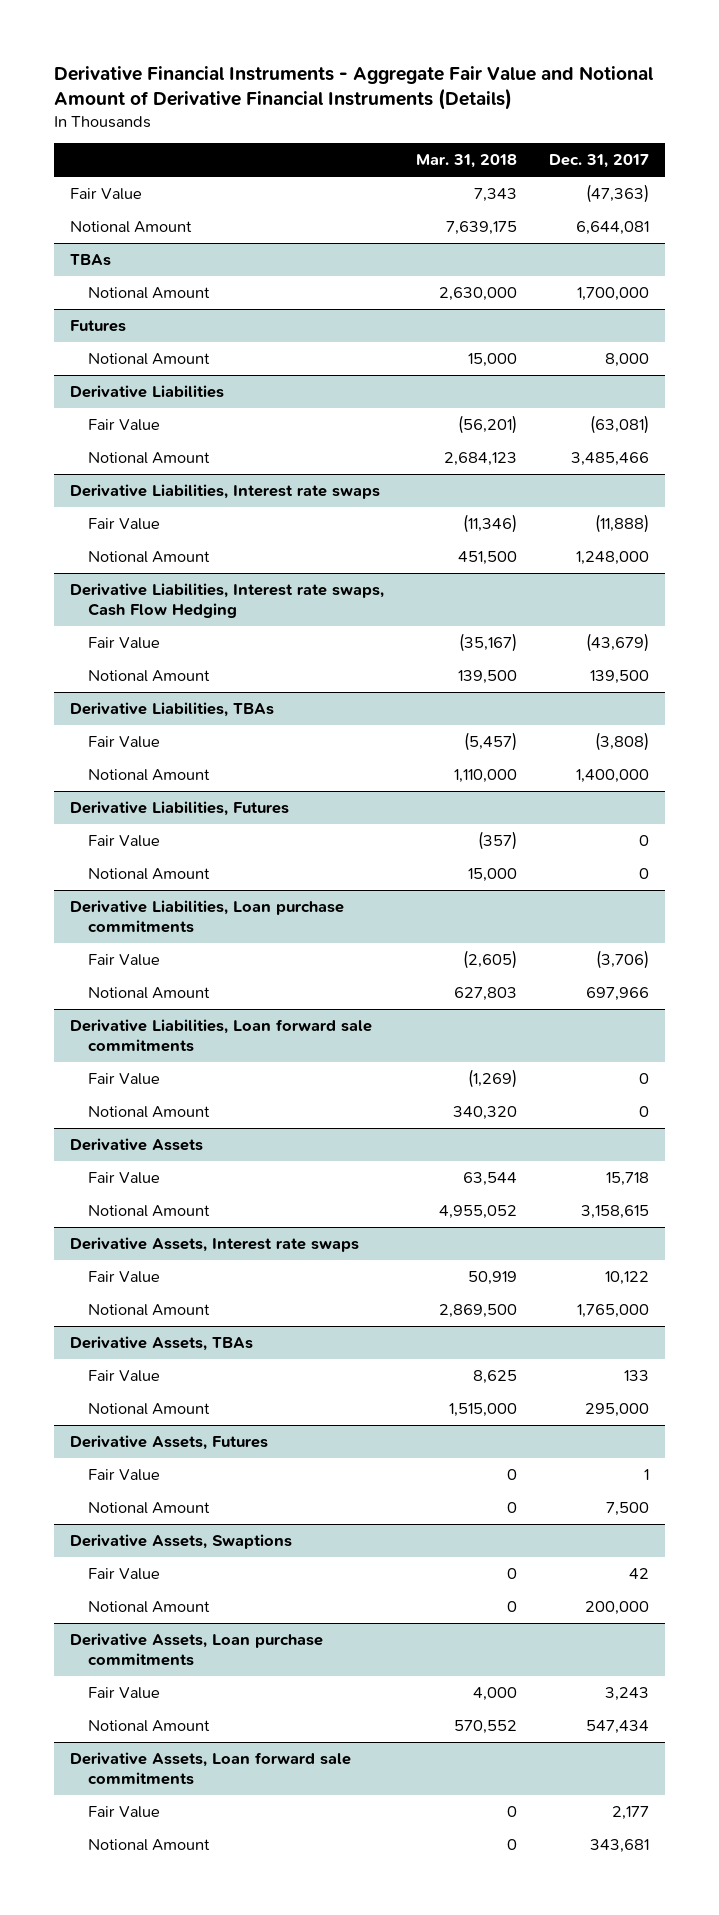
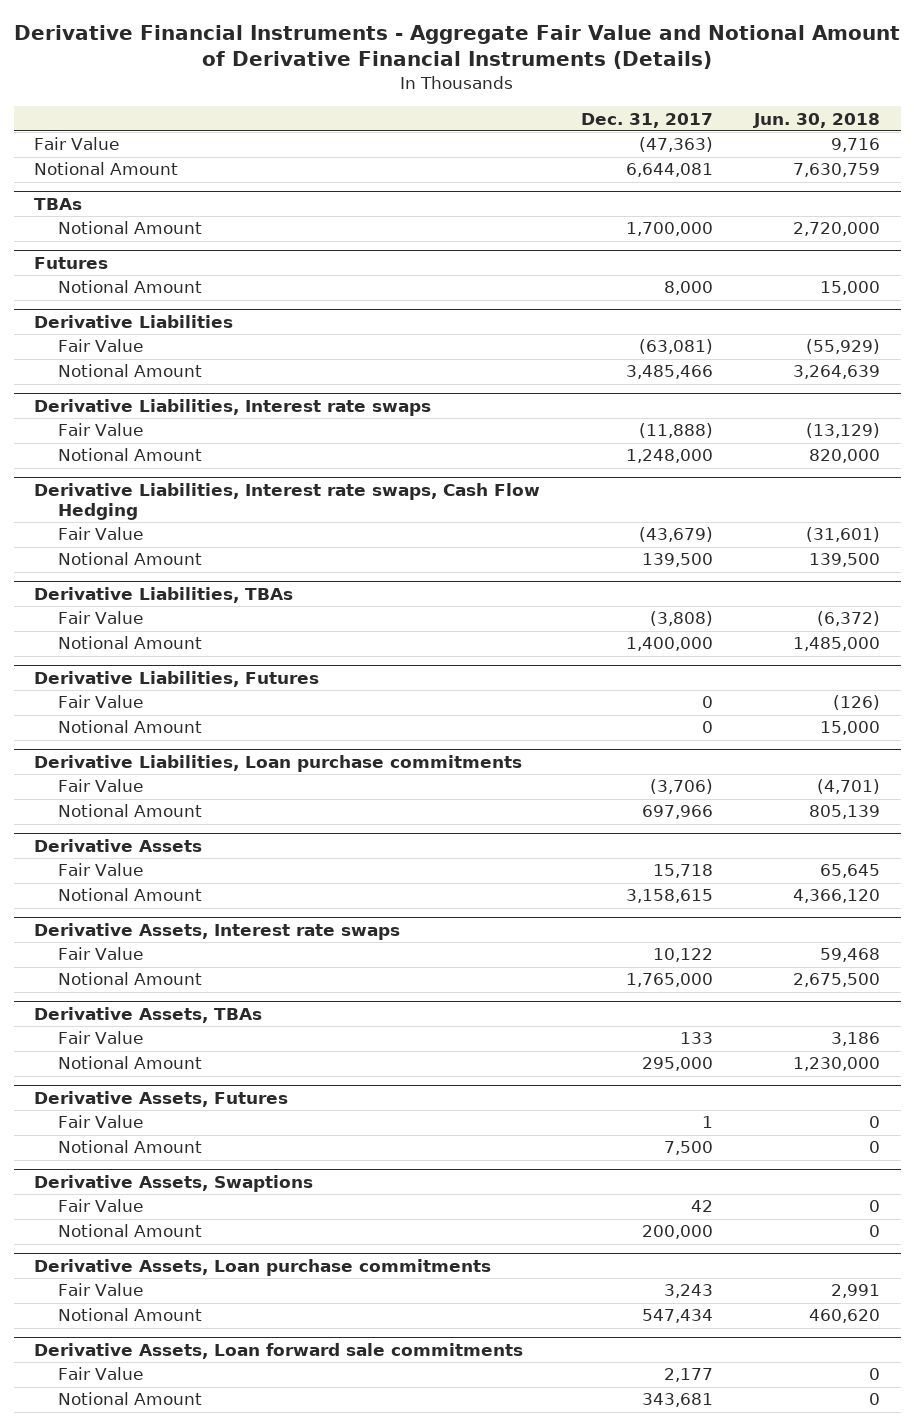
- | Mar. 31, 2018 | Dec. 31, 2017
+ | Dec. 31, 2017 | Jun. 30, 2018
- Derivative Liabilities, Loan forward sale commitments
- Fair Value | (1,269) | 0
- Notional Amount | 340,320 | 0

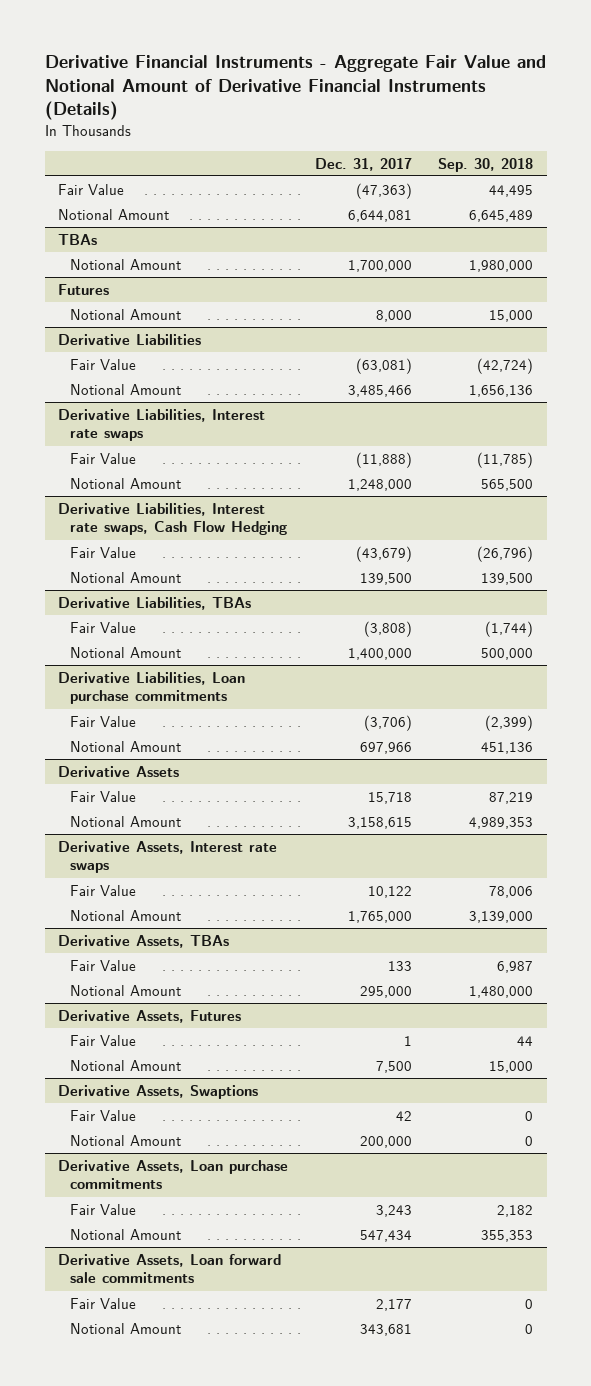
- | Dec. 31, 2017 | Jun. 30, 2018
+ | Dec. 31, 2017 | Sep. 30, 2018
- Derivative Liabilities, Futures
- Fair Value | 0 | (126)
- Notional Amount | 0 | 15,000

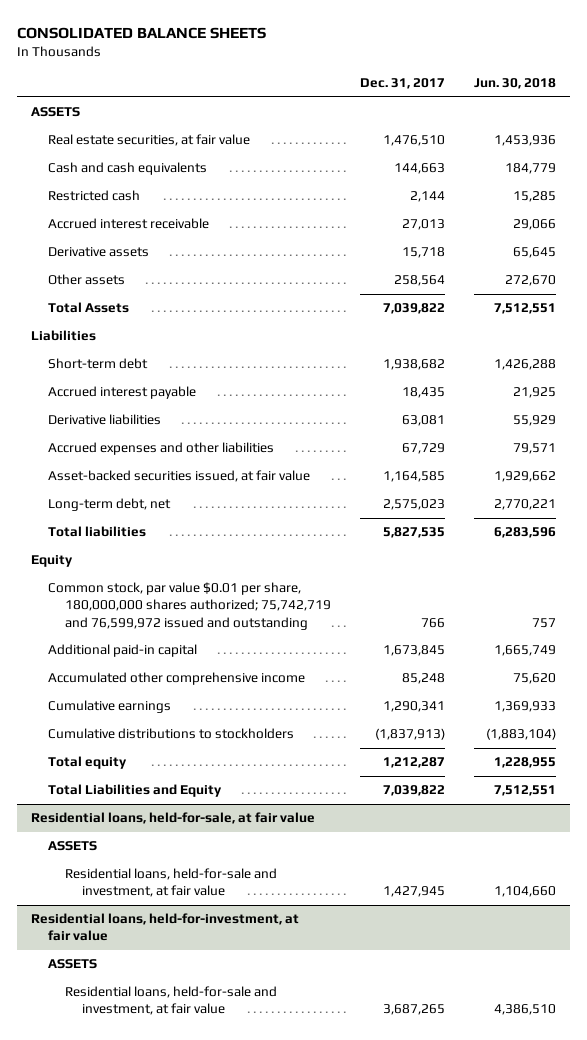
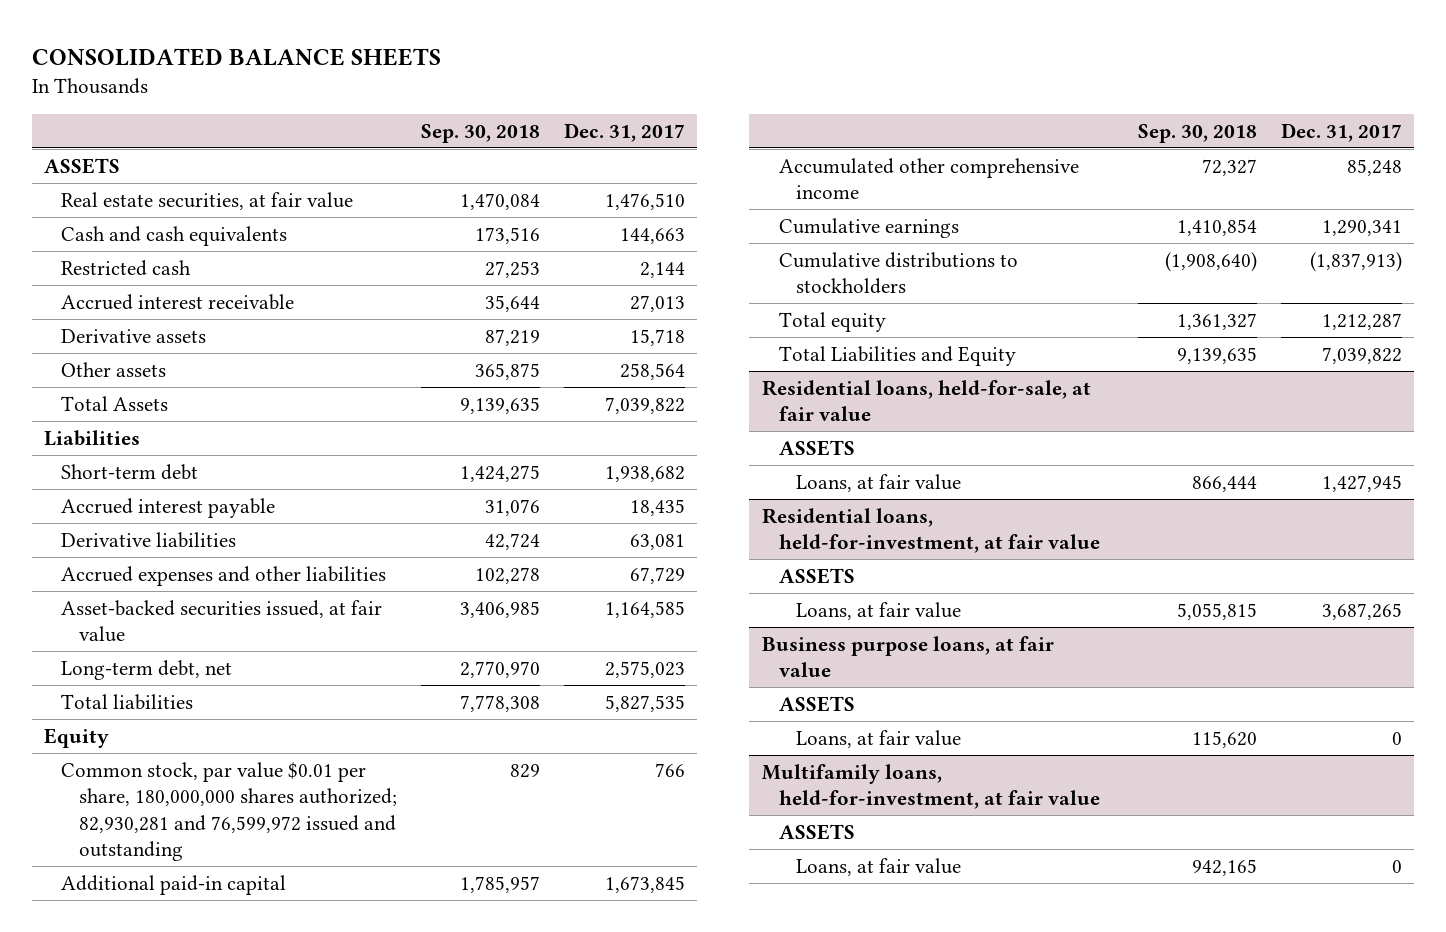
- | Dec. 31, 2017 | Jun. 30, 2018
+ | Sep. 30, 2018 | Dec. 31, 2017
- Common stock, par value $0.01 per share, 180,000,000 shares authorized; 75,742,719 and 76,599,972 issued and outstanding | 766 | 757
+ Common stock, par value $0.01 per share, 180,000,000 shares authorized; 82,930,281 and 76,599,972 issued and outstanding | 829 | 766
@ Residential loans, held-for-sale, at fair value
- Residential loans, held-for-sale and investment, at fair value | 1,427,945 | 1,104,660
+ Loans, at fair value | 866,444 | 1,427,945
@ Residential loans, held-for-investment, at fair value
- Residential loans, held-for-sale and investment, at fair value | 3,687,265 | 4,386,510
+ Loans, at fair value | 5,055,815 | 3,687,265
+ Business purpose loans, at fair value
+ ASSETS
+ Loans, at fair value | 115,620 | 0
+ Multifamily loans, held-for-investment, at fair value
+ ASSETS
+ Loans, at fair value | 942,165 | 0

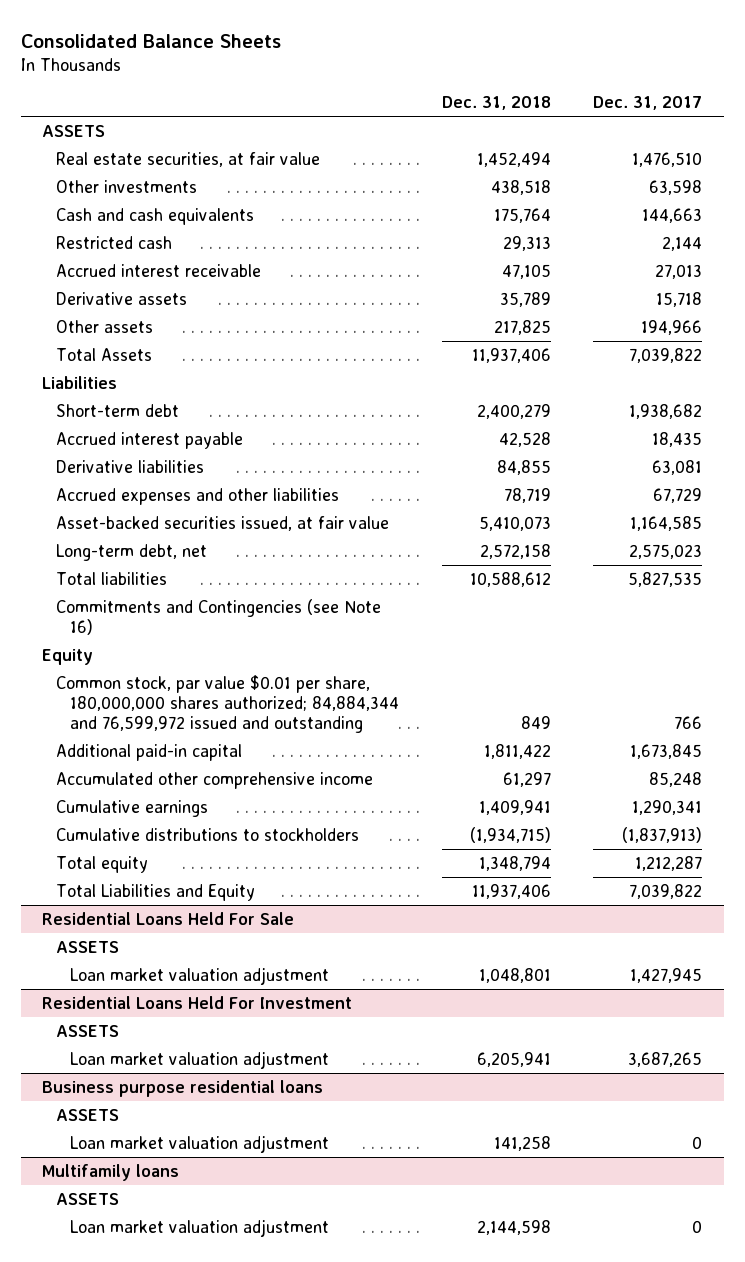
- CONSOLIDATED BALANCE SHEETS
+ Consolidated Balance Sheets
- | Sep. 30, 2018 | Dec. 31, 2017
+ | Dec. 31, 2018 | Dec. 31, 2017
+ Other investments | 438,518 | 63,598
- Other assets | 365,875 | 258,564
+ Other assets | 217,825 | 194,966
+ Commitments and Contingencies (see Note 16)
- Common stock, par value $0.01 per share, 180,000,000 shares authorized; 82,930,281 and 76,599,972 issued and outstanding | 829 | 766
+ Common stock, par value $0.01 per share, 180,000,000 shares authorized; 84,884,344 and 76,599,972 issued and outstanding | 849 | 766
- Residential loans, held-for-sale, at fair value
+ Residential Loans Held For Sale
- Loans, at fair value | 866,444 | 1,427,945
- Residential loans, held-for-investment, at fair value
+ Loan market valuation adjustment | 1,048,801 | 1,427,945
+ Residential Loans Held For Investment
- Loans, at fair value | 5,055,815 | 3,687,265
- Business purpose loans, at fair value
+ Loan market valuation adjustment | 6,205,941 | 3,687,265
+ Business purpose residential loans
- Loans, at fair value | 115,620 | 0
- Multifamily loans, held-for-investment, at fair value
+ Loan market valuation adjustment | 141,258 | 0
+ Multifamily loans
- Loans, at fair value | 942,165 | 0
+ Loan market valuation adjustment | 2,144,598 | 0

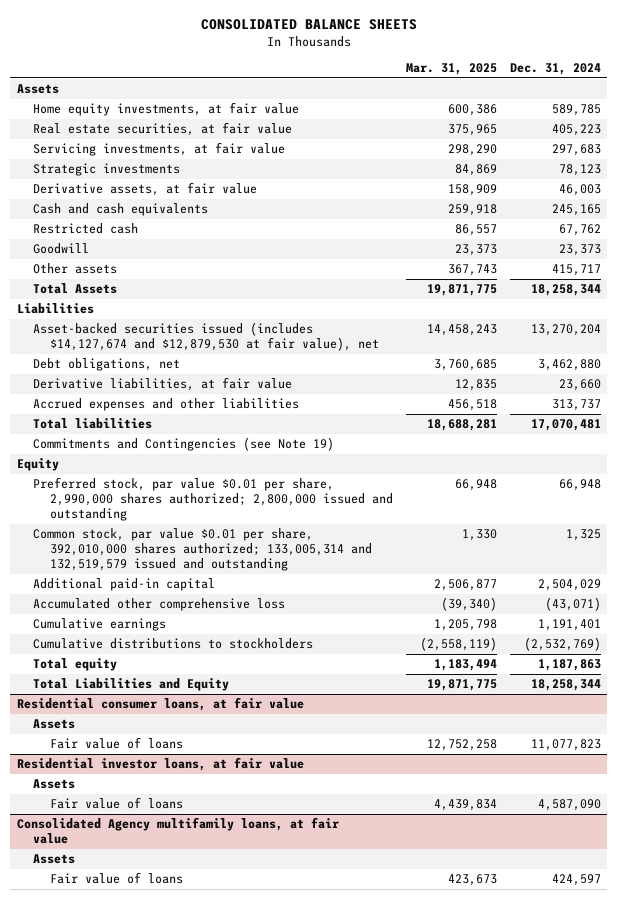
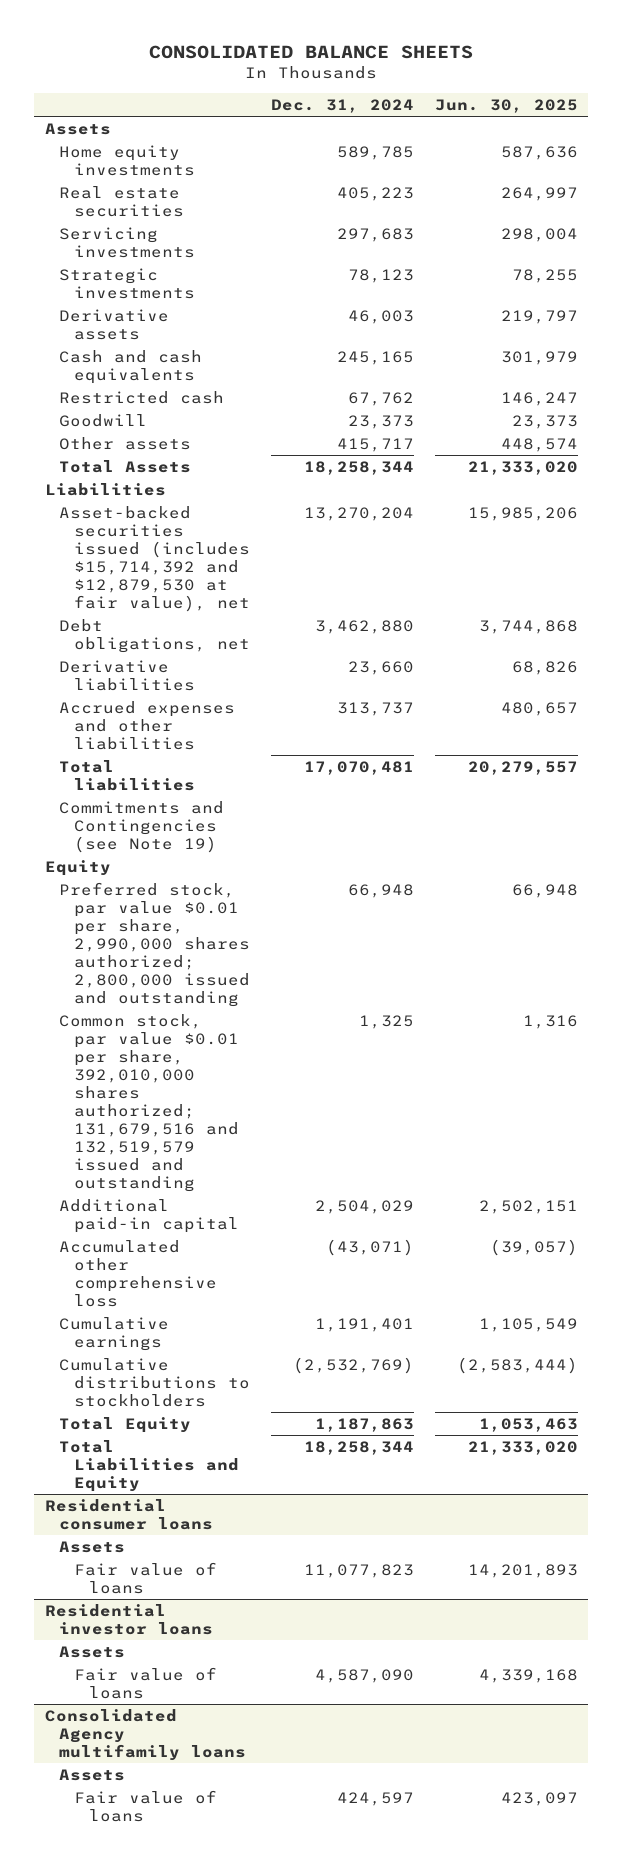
- | Mar. 31, 2025 | Dec. 31, 2024
+ | Dec. 31, 2024 | Jun. 30, 2025
- Home equity investments, at fair value | 600,386 | 589,785
- Real estate securities, at fair value | 375,965 | 405,223
- Servicing investments, at fair value | 298,290 | 297,683
+ Home equity investments | 589,785 | 587,636
+ Real estate securities | 405,223 | 264,997
+ Servicing investments | 297,683 | 298,004
- Derivative assets, at fair value | 158,909 | 46,003
+ Derivative assets | 46,003 | 219,797
- Asset-backed securities issued (includes $14,127,674 and $12,879,530 at fair value), net | 14,458,243 | 13,270,204
+ Asset-backed securities issued (includes $15,714,392 and $12,879,530 at fair value), net | 13,270,204 | 15,985,206
- Derivative liabilities, at fair value | 12,835 | 23,660
+ Derivative liabilities | 23,660 | 68,826
- Common stock, par value $0.01 per share, 392,010,000 shares authorized; 133,005,314 and 132,519,579 issued and outstanding | 1,330 | 1,325
+ Common stock, par value $0.01 per share, 392,010,000 shares authorized; 131,679,516 and 132,519,579 issued and outstanding | 1,325 | 1,316
- Total equity | 1,183,494 | 1,187,863
+ Total Equity | 1,187,863 | 1,053,463
- Residential consumer loans, at fair value
+ Residential consumer loans
- Residential investor loans, at fair value
+ Residential investor loans
- Consolidated Agency multifamily loans, at fair value
+ Consolidated Agency multifamily loans

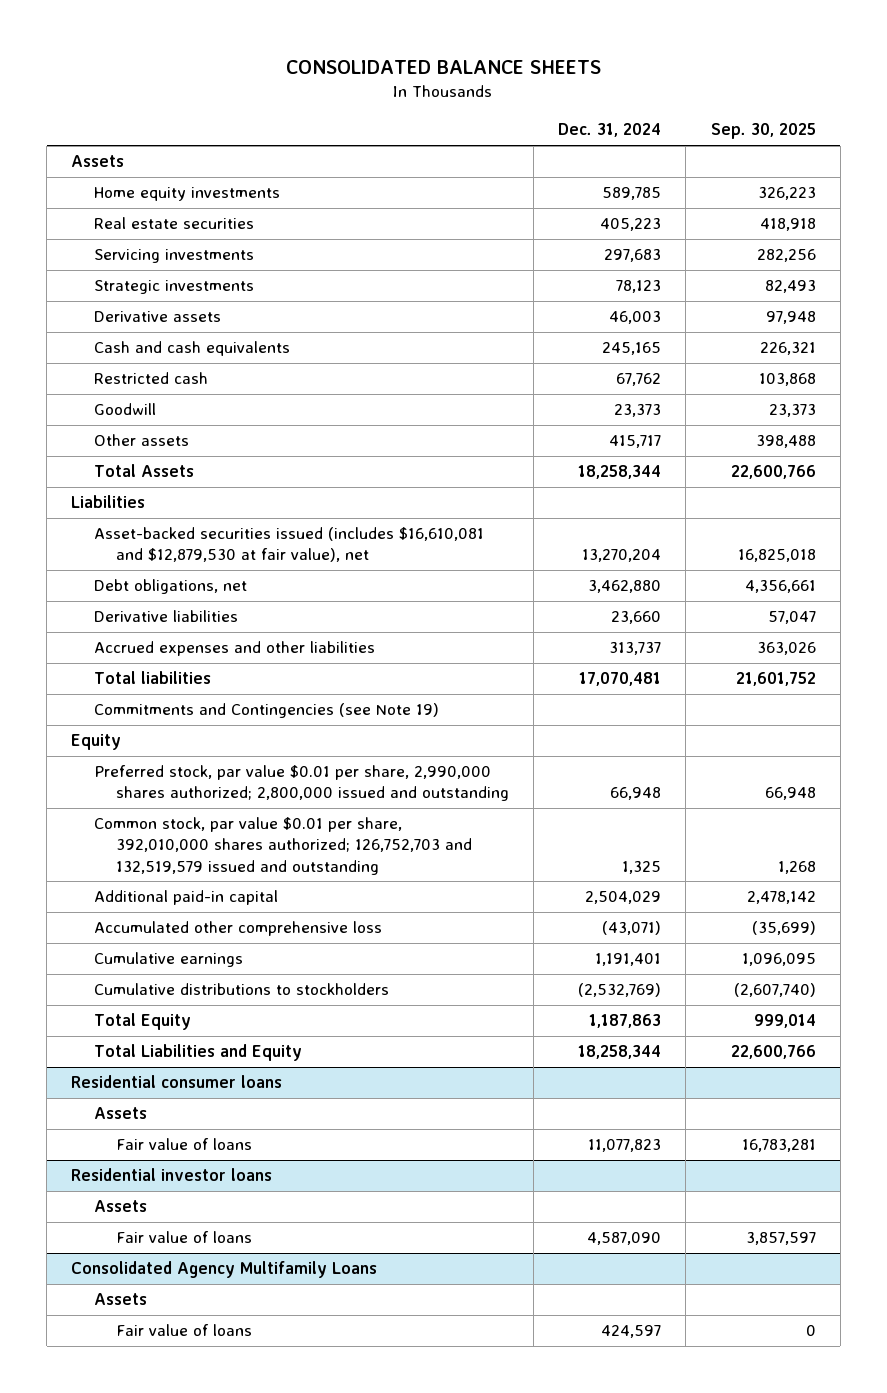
- | Dec. 31, 2024 | Jun. 30, 2025
+ | Dec. 31, 2024 | Sep. 30, 2025
- Asset-backed securities issued (includes $15,714,392 and $12,879,530 at fair value), net | 13,270,204 | 15,985,206
+ Asset-backed securities issued (includes $16,610,081 and $12,879,530 at fair value), net | 13,270,204 | 16,825,018
- Common stock, par value $0.01 per share, 392,010,000 shares authorized; 131,679,516 and 132,519,579 issued and outstanding | 1,325 | 1,316
+ Common stock, par value $0.01 per share, 392,010,000 shares authorized; 126,752,703 and 132,519,579 issued and outstanding | 1,325 | 1,268
- Consolidated Agency multifamily loans
+ Consolidated Agency Multifamily Loans

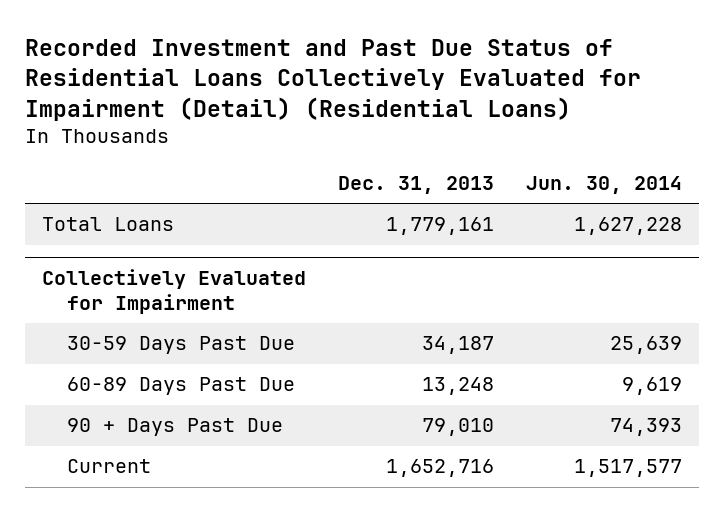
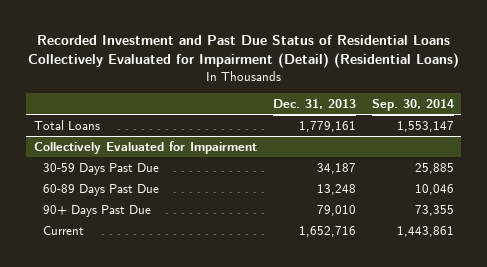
- | Dec. 31, 2013 | Jun. 30, 2014
+ | Dec. 31, 2013 | Sep. 30, 2014
@ Collectively Evaluated for Impairment
- 90 + Days Past Due | 79,010 | 74,393
+ 90+ Days Past Due | 79,010 | 73,355

